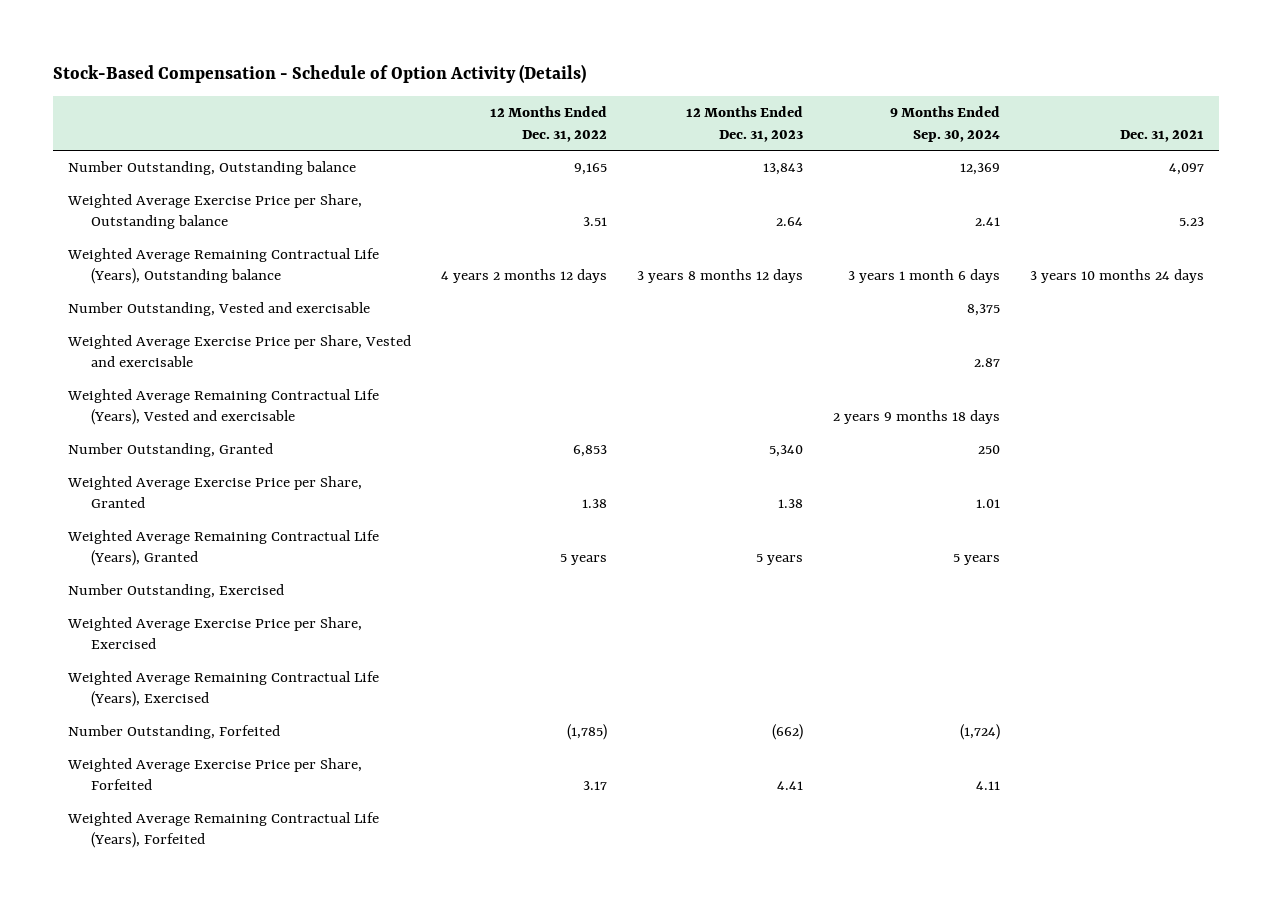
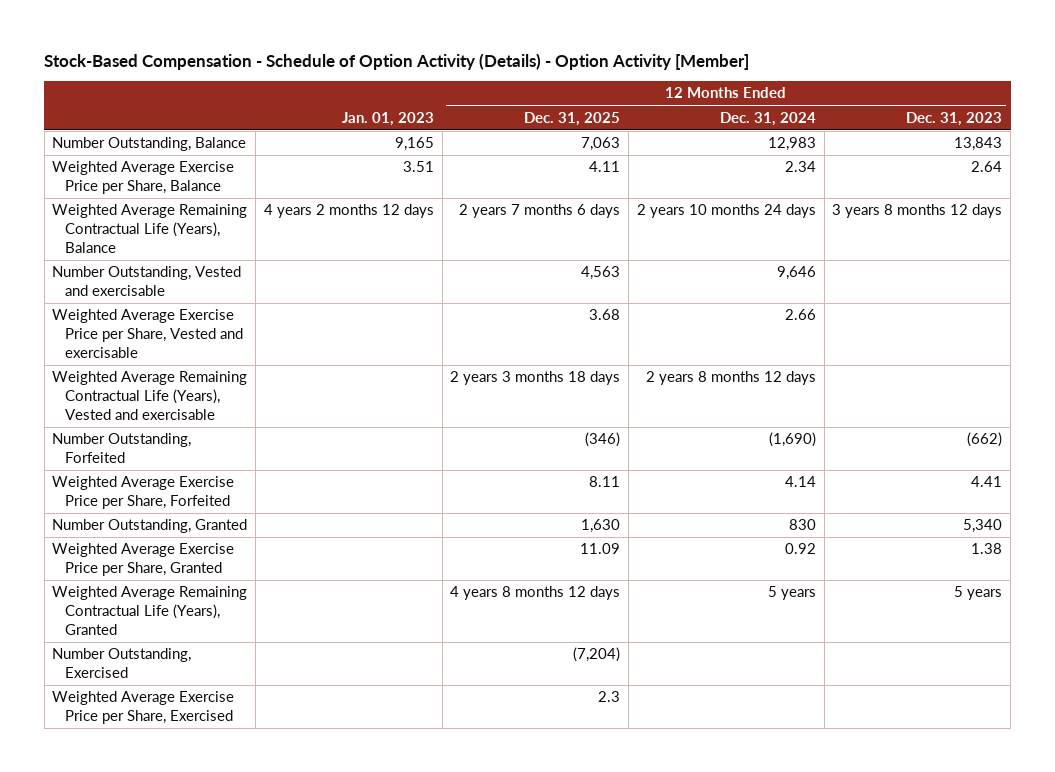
- Stock-Based Compensation - Schedule of Option Activity (Details)
+ Stock-Based Compensation - Schedule of Option Activity (Details) - Option Activity [Member]
- | 12 Months Ended Dec. 31, 2022 | 12 Months Ended Dec. 31, 2023 | 9 Months Ended Sep. 30, 2024 | Dec. 31, 2021
+ | Jan. 01, 2023 | 12 Months Ended Dec. 31, 2025 | 12 Months Ended Dec. 31, 2024 | 12 Months Ended Dec. 31, 2023
- Number Outstanding, Outstanding balance | 9,165 | 13,843 | 12,369 | 4,097
- Weighted Average Exercise Price per Share, Outstanding balance | 3.51 | 2.64 | 2.41 | 5.23
- Weighted Average Remaining Contractual Life (Years), Outstanding balance | 4 years 2 months 12 days | 3 years 8 months 12 days | 3 years 1 month 6 days | 3 years 10 months 24 days
+ Number Outstanding, Balance | 9,165 | 7,063 | 12,983 | 13,843
+ Weighted Average Exercise Price per Share, Balance | 3.51 | 4.11 | 2.34 | 2.64
+ Weighted Average Remaining Contractual Life (Years), Balance | 4 years 2 months 12 days | 2 years 7 months 6 days | 2 years 10 months 24 days | 3 years 8 months 12 days
moved up: Number Outstanding, Forfeited | | (346) | (1,690) | (662)
moved up: Weighted Average Exercise Price per Share, Forfeited | | 8.11 | 4.14 | 4.41
- Weighted Average Remaining Contractual Life (Years), Exercised
- Weighted Average Remaining Contractual Life (Years), Forfeited

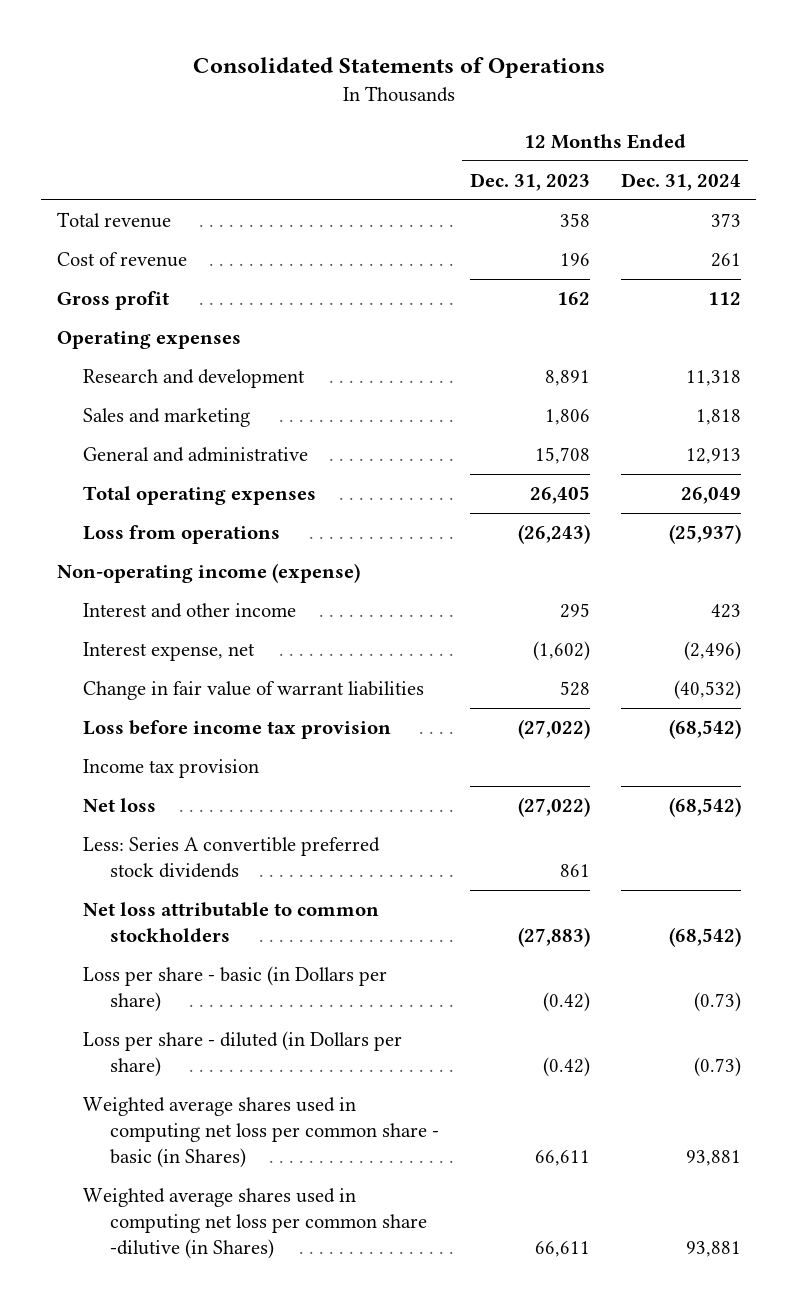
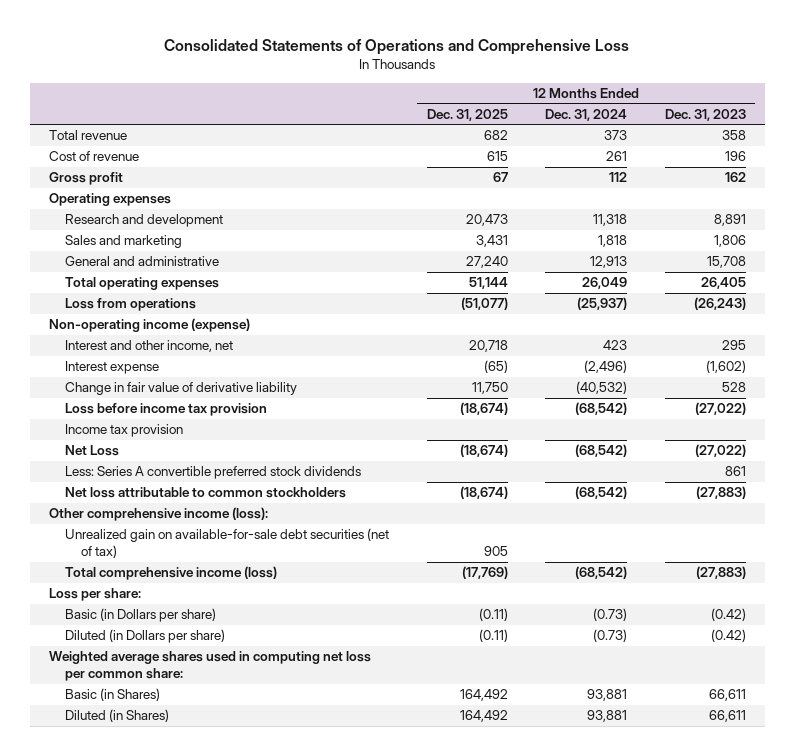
- Consolidated Statements of Operations
+ Consolidated Statements of Operations and Comprehensive Loss
- | 12 Months Ended Dec. 31, 2023 | 12 Months Ended Dec. 31, 2024
+ | 12 Months Ended Dec. 31, 2025 | 12 Months Ended Dec. 31, 2024 | 12 Months Ended Dec. 31, 2023
- Interest and other income | 295 | 423
- Interest expense, net | (1,602) | (2,496)
- Change in fair value of warrant liabilities | 528 | (40,532)
+ Interest and other income, net | 20,718 | 423 | 295
+ Interest expense | (65) | (2,496) | (1,602)
+ Change in fair value of derivative liability | 11,750 | (40,532) | 528
- Net loss | (27,022) | (68,542)
+ Net Loss | (18,674) | (68,542) | (27,022)
- Loss per share - basic (in Dollars per share) | (0.42) | (0.73)
- Loss per share - diluted (in Dollars per share) | (0.42) | (0.73)
- Weighted average shares used in computing net loss per common share - basic (in Shares) | 66,611 | 93,881
- Weighted average shares used in computing net loss per common share -dilutive (in Shares) | 66,611 | 93,881
+ Other comprehensive income (loss):
+ Unrealized gain on available-for-sale debt securities (net of tax) | 905 | |
+ Total comprehensive income (loss) | (17,769) | (68,542) | (27,883)
+ Loss per share:
+ Basic (in Dollars per share) | (0.11) | (0.73) | (0.42)
+ Diluted (in Dollars per share) | (0.11) | (0.73) | (0.42)
+ Weighted average shares used in computing net loss per common share:
+ Basic (in Shares) | 164,492 | 93,881 | 66,611
+ Diluted (in Shares) | 164,492 | 93,881 | 66,611

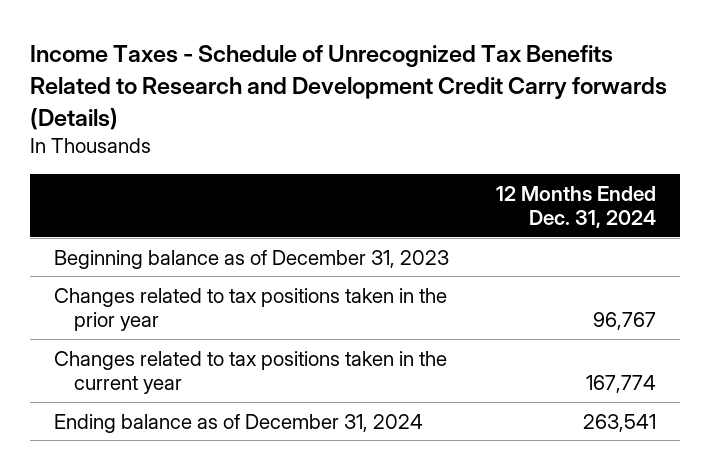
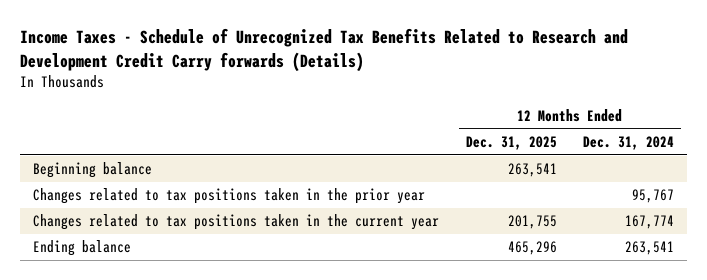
- | 12 Months Ended Dec. 31, 2024
+ | 12 Months Ended Dec. 31, 2025 | 12 Months Ended Dec. 31, 2024
- Beginning balance as of December 31, 2023
- Changes related to tax positions taken in the prior year | 96,767
+ Beginning balance | 263,541 |
+ Changes related to tax positions taken in the prior year | | 95,767
- Ending balance as of December 31, 2024 | 263,541
+ Ending balance | 465,296 | 263,541

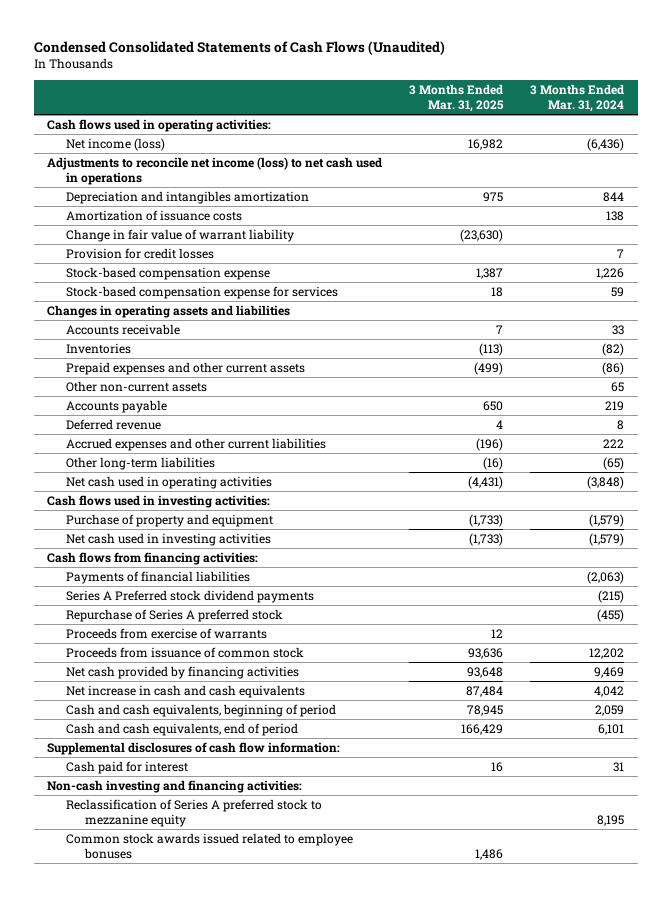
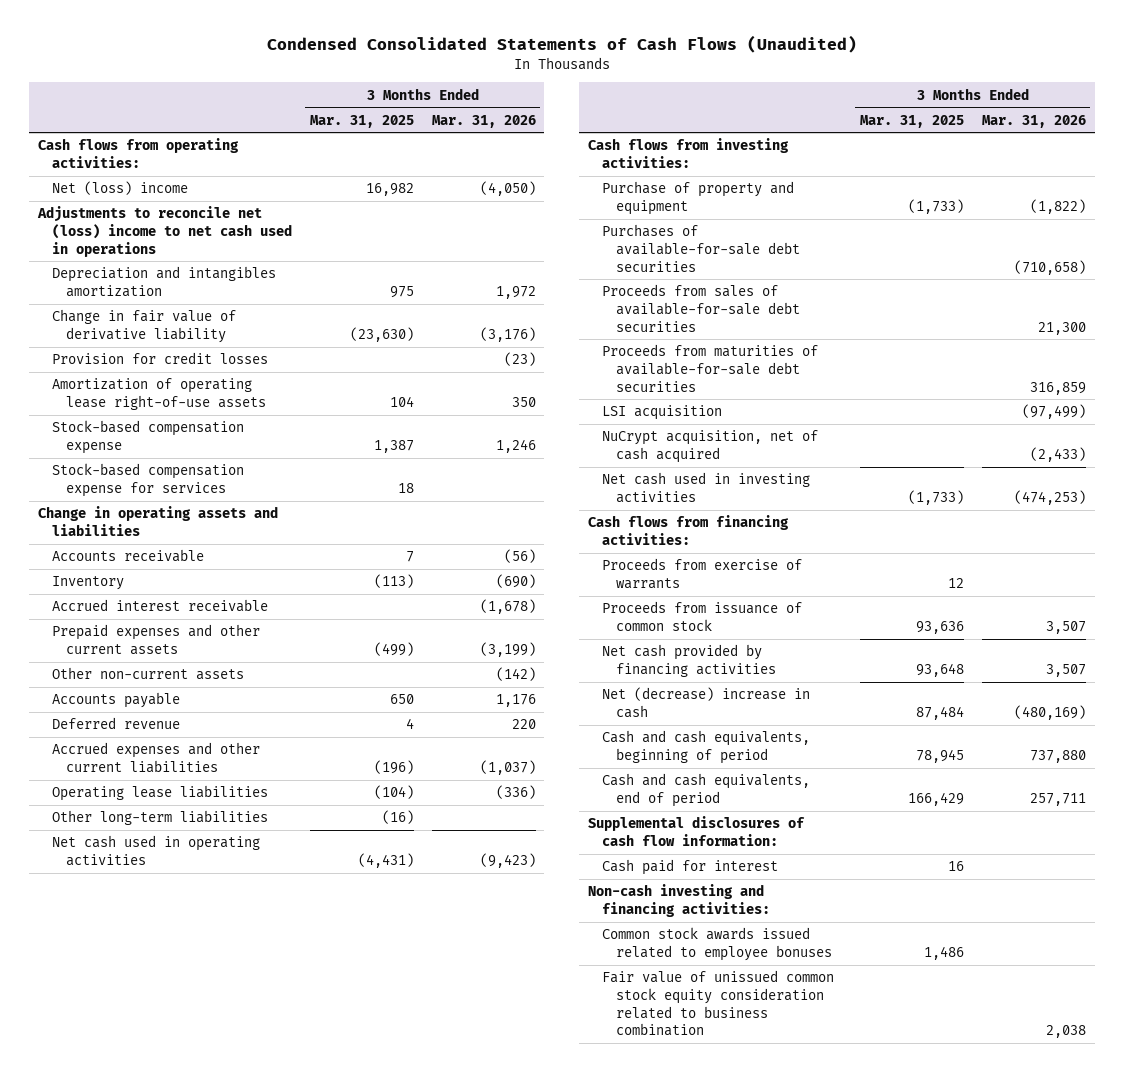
- | 3 Months Ended Mar. 31, 2025 | 3 Months Ended Mar. 31, 2024
+ | 3 Months Ended Mar. 31, 2025 | 3 Months Ended Mar. 31, 2026
- Cash flows used in operating activities:
- Net income (loss) | 16,982 | (6,436)
- Adjustments to reconcile net income (loss) to net cash used in operations
+ Cash flows from operating activities:
+ Net (loss) income | 16,982 | (4,050)
+ Adjustments to reconcile net (loss) income to net cash used in operations
- Amortization of issuance costs | | 138
- Change in fair value of warrant liability | (23,630) |
+ Change in fair value of derivative liability | (23,630) | (3,176)
+ Amortization of operating lease right-of-use assets | 104 | 350
- Changes in operating assets and liabilities
+ Change in operating assets and liabilities
- Inventories | (113) | (82)
+ Inventory | (113) | (690)
+ Accrued interest receivable | | (1,678)
+ Operating lease liabilities | (104) | (336)
- Cash flows used in investing activities:
+ Cash flows from investing activities:
+ Purchases of available-for-sale debt securities | | (710,658)
+ Proceeds from sales of available-for-sale debt securities | | 21,300
+ Proceeds from maturities of available-for-sale debt securities | | 316,859
+ LSI acquisition | | (97,499)
+ NuCrypt acquisition, net of cash acquired | | (2,433)
- Payments of financial liabilities | | (2,063)
- Series A Preferred stock dividend payments | | (215)
- Repurchase of Series A preferred stock | | (455)
- Net increase in cash and cash equivalents | 87,484 | 4,042
+ Net (decrease) increase in cash | 87,484 | (480,169)
- Reclassification of Series A preferred stock to mezzanine equity | | 8,195
+ Fair value of unissued common stock equity consideration related to business combination | | 2,038

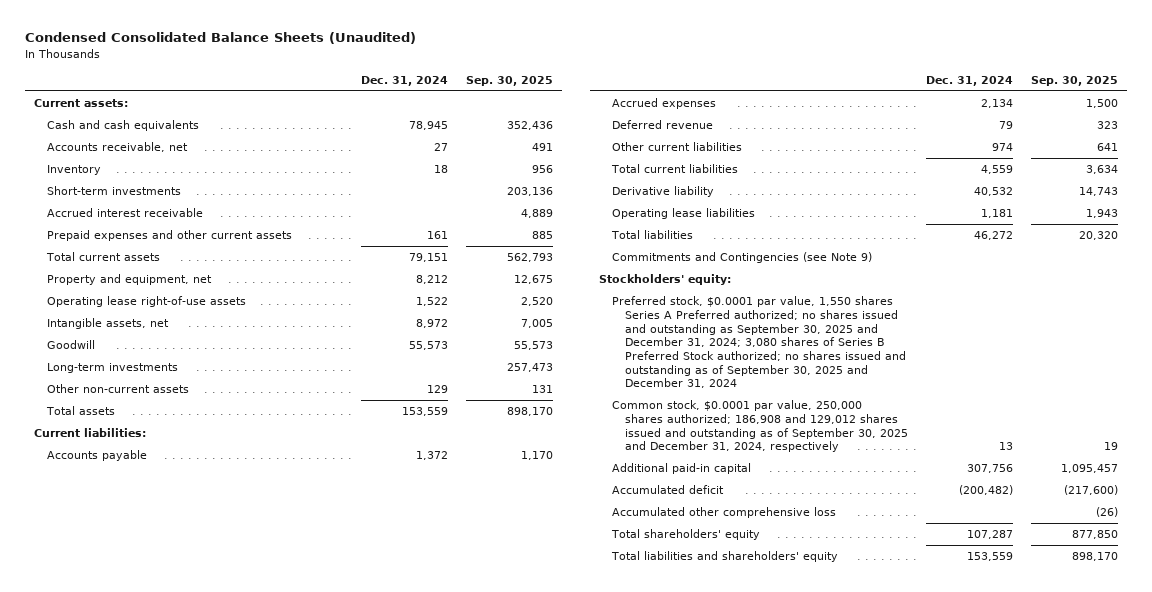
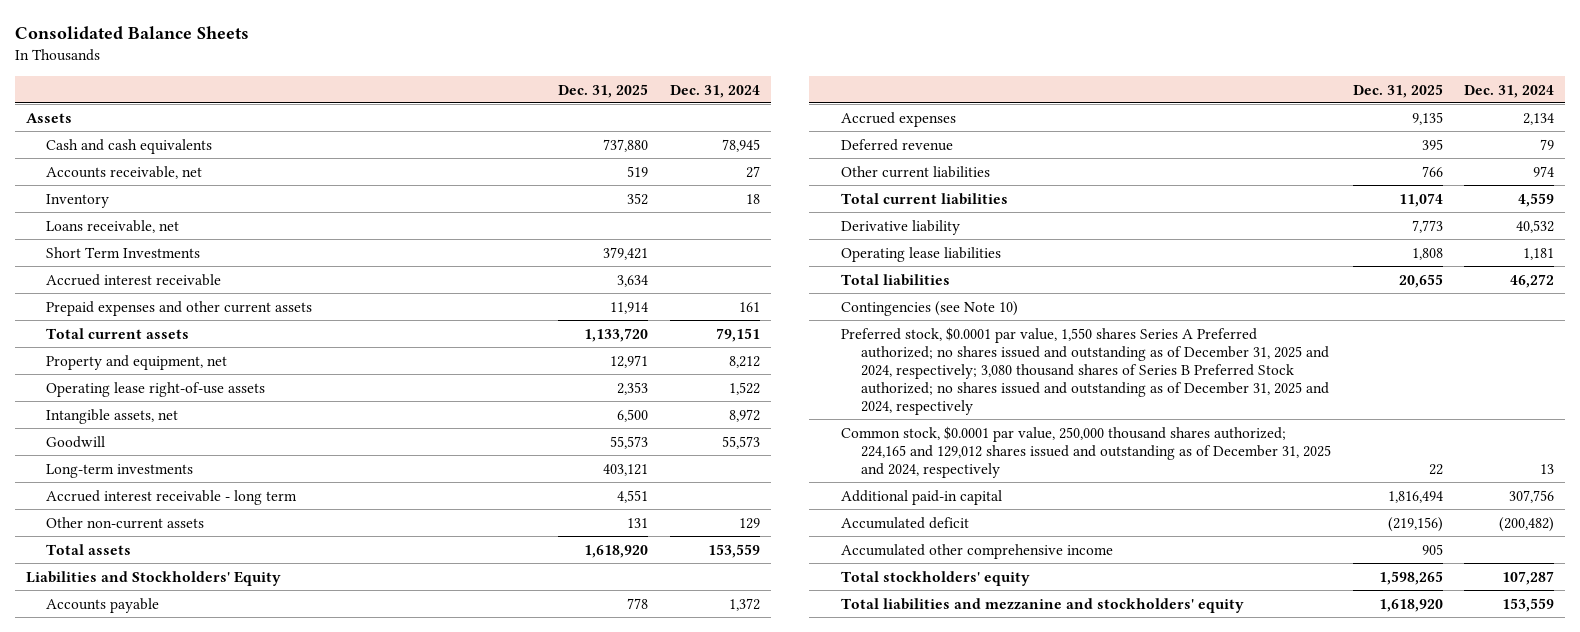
- Condensed Consolidated Balance Sheets (Unaudited)
+ Consolidated Balance Sheets
- | Dec. 31, 2024 | Sep. 30, 2025
+ | Dec. 31, 2025 | Dec. 31, 2024
- Current assets:
+ Assets
- Short-term investments | | 203,136
+ Loans receivable, net
+ Short Term Investments | 379,421 |
+ Accrued interest receivable - long term | 4,551 |
- Current liabilities:
+ Liabilities and Stockholders' Equity
- Commitments and Contingencies (see Note 9)
- Stockholders' equity:
- Preferred stock, $0.0001 par value, 1,550 shares Series A Preferred authorized; no shares issued and outstanding as September 30, 2025 and December 31, 2024; 3,080 shares of Series B Preferred Stock authorized; no shares issued and outstanding as of September 30, 2025 and December 31, 2024
- Common stock, $0.0001 par value, 250,000 shares authorized; 186,908 and 129,012 shares issued and outstanding as of September 30, 2025 and December 31, 2024, respectively | 13 | 19
+ Contingencies (see Note 10)
+ Preferred stock, $0.0001 par value, 1,550 shares Series A Preferred authorized; no shares issued and outstanding as of December 31, 2025 and 2024, respectively; 3,080 thousand shares of Series B Preferred Stock authorized; no shares issued and outstanding as of December 31, 2025 and 2024, respectively
+ Common stock, $0.0001 par value, 250,000 thousand shares authorized; 224,165 and 129,012 shares issued and outstanding as of December 31, 2025 and 2024, respectively | 22 | 13
- Accumulated other comprehensive loss | | (26)
- Total shareholders' equity | 107,287 | 877,850
- Total liabilities and shareholders' equity | 153,559 | 898,170
+ Accumulated other comprehensive income | 905 |
+ Total stockholders' equity | 1,598,265 | 107,287
+ Total liabilities and mezzanine and stockholders' equity | 1,618,920 | 153,559

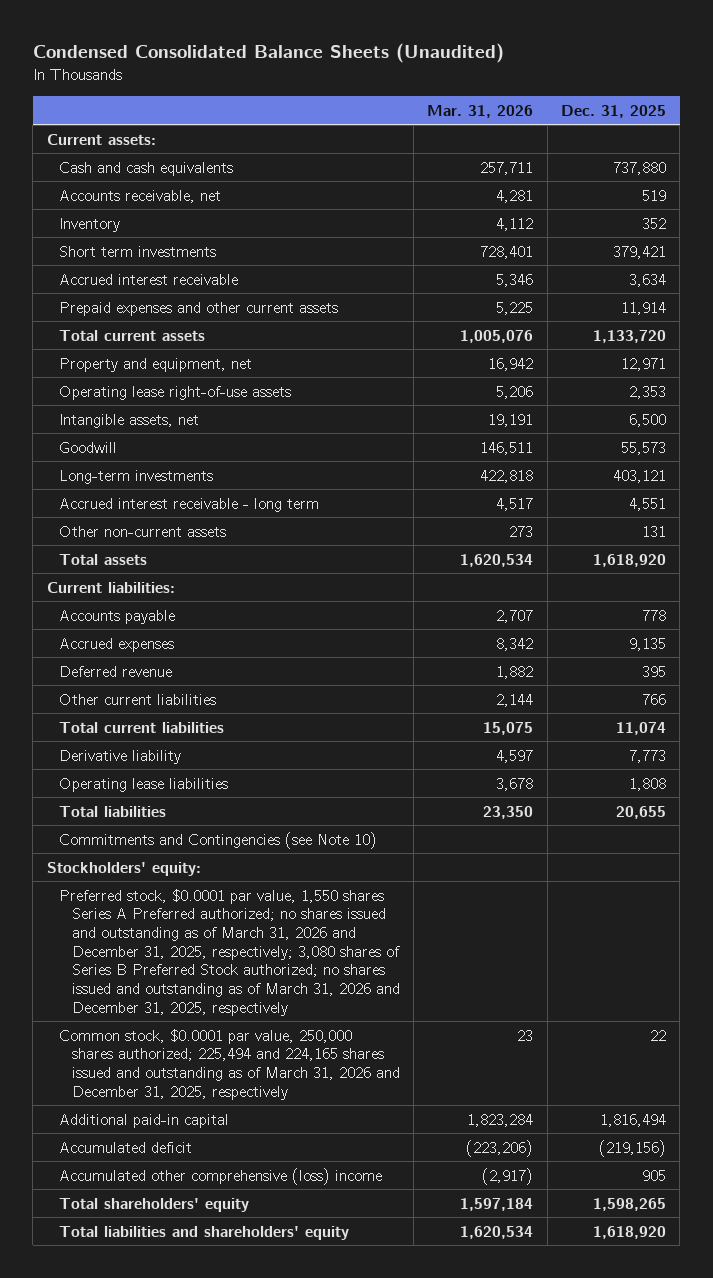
- Consolidated Balance Sheets
+ Condensed Consolidated Balance Sheets (Unaudited)
- | Dec. 31, 2025 | Dec. 31, 2024
+ | Mar. 31, 2026 | Dec. 31, 2025
- Assets
+ Current assets:
- Loans receivable, net
- Short Term Investments | 379,421 |
+ Short term investments | 728,401 | 379,421
- Liabilities and Stockholders' Equity
+ Current liabilities:
- Contingencies (see Note 10)
- Preferred stock, $0.0001 par value, 1,550 shares Series A Preferred authorized; no shares issued and outstanding as of December 31, 2025 and 2024, respectively; 3,080 thousand shares of Series B Preferred Stock authorized; no shares issued and outstanding as of December 31, 2025 and 2024, respectively
- Common stock, $0.0001 par value, 250,000 thousand shares authorized; 224,165 and 129,012 shares issued and outstanding as of December 31, 2025 and 2024, respectively | 22 | 13
+ Commitments and Contingencies (see Note 10)
+ Stockholders' equity:
+ Preferred stock, $0.0001 par value, 1,550 shares Series A Preferred authorized; no shares issued and outstanding as of March 31, 2026 and December 31, 2025, respectively; 3,080 shares of Series B Preferred Stock authorized; no shares issued and outstanding as of March 31, 2026 and December 31, 2025, respectively
+ Common stock, $0.0001 par value, 250,000 shares authorized; 225,494 and 224,165 shares issued and outstanding as of March 31, 2026 and December 31, 2025, respectively | 23 | 22
- Accumulated other comprehensive income | 905 |
- Total stockholders' equity | 1,598,265 | 107,287
- Total liabilities and mezzanine and stockholders' equity | 1,618,920 | 153,559
+ Accumulated other comprehensive (loss) income | (2,917) | 905
+ Total shareholders' equity | 1,597,184 | 1,598,265
+ Total liabilities and shareholders' equity | 1,620,534 | 1,618,920

